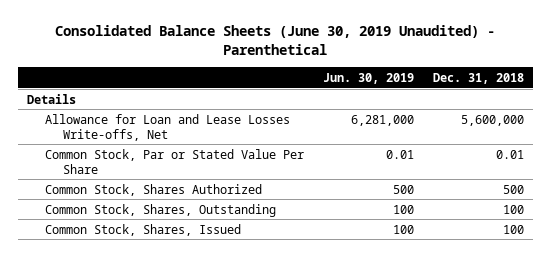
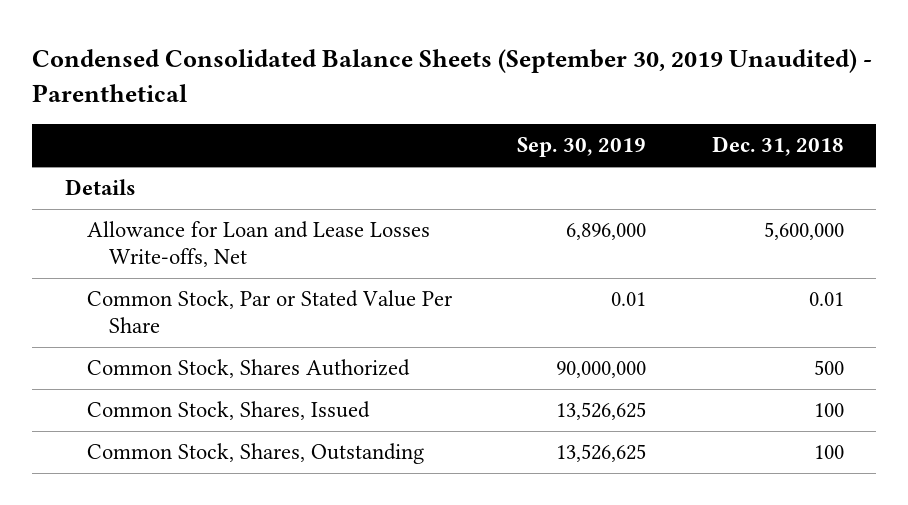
- Consolidated Balance Sheets (June 30, 2019 Unaudited) - Parenthetical
+ Condensed Consolidated Balance Sheets (September 30, 2019 Unaudited) - Parenthetical
- | Jun. 30, 2019 | Dec. 31, 2018
+ | Sep. 30, 2019 | Dec. 31, 2018
moved down: Common Stock, Shares, Outstanding | 13,526,625 | 100

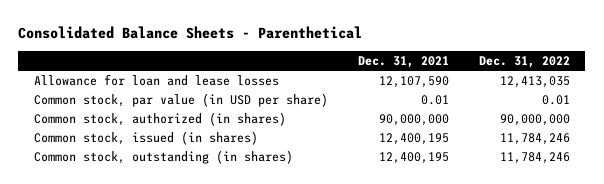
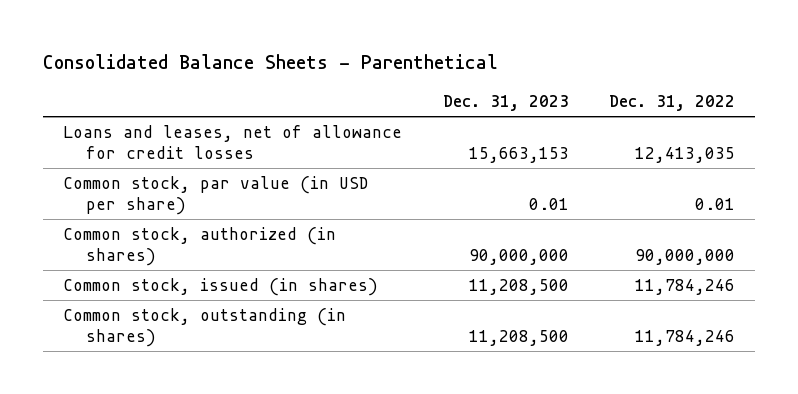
- | Dec. 31, 2021 | Dec. 31, 2022
+ | Dec. 31, 2023 | Dec. 31, 2022
- Allowance for loan and lease losses | 12,107,590 | 12,413,035
+ Loans and leases, net of allowance for credit losses | 15,663,153 | 12,413,035

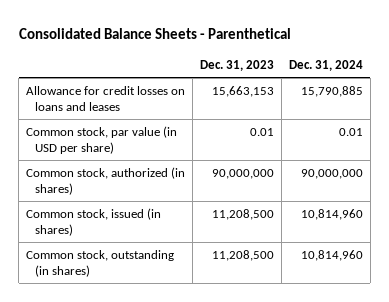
- | Dec. 31, 2023 | Dec. 31, 2022
+ | Dec. 31, 2023 | Dec. 31, 2024
- Loans and leases, net of allowance for credit losses | 15,663,153 | 12,413,035
+ Allowance for credit losses on loans and leases | 15,663,153 | 15,790,885

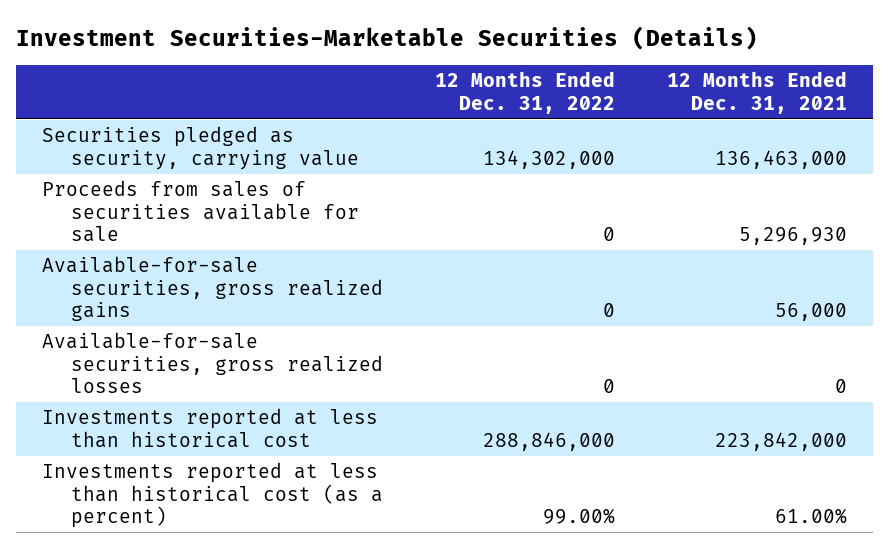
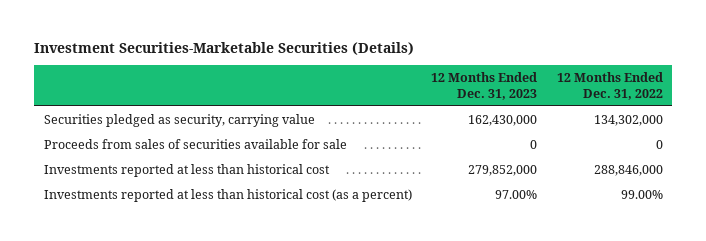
- | 12 Months Ended Dec. 31, 2022 | 12 Months Ended Dec. 31, 2021
+ | 12 Months Ended Dec. 31, 2023 | 12 Months Ended Dec. 31, 2022
- Available-for-sale securities, gross realized gains | 0 | 56,000
- Available-for-sale securities, gross realized losses | 0 | 0

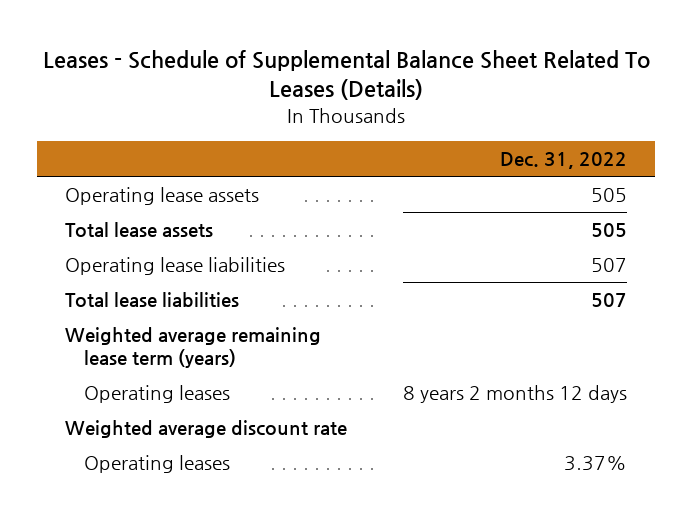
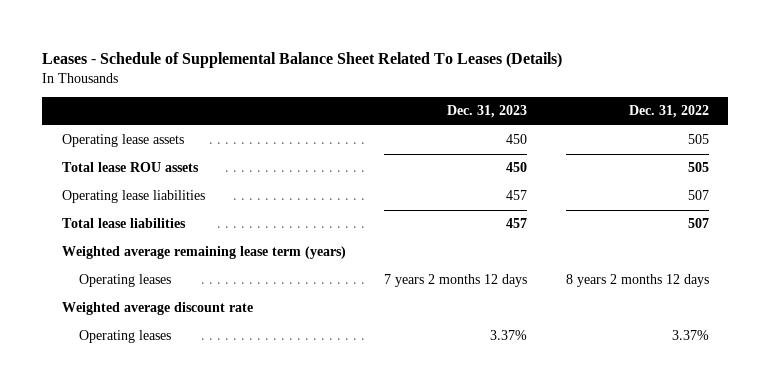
- | Dec. 31, 2022
+ | Dec. 31, 2023 | Dec. 31, 2022
- Total lease assets | 505
+ Total lease ROU assets | 450 | 505

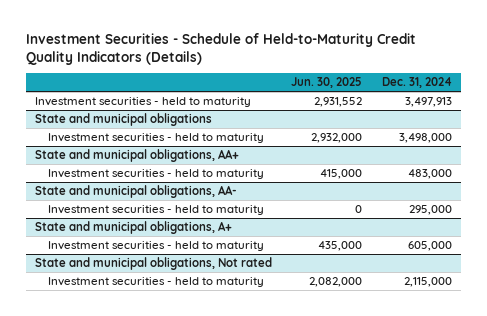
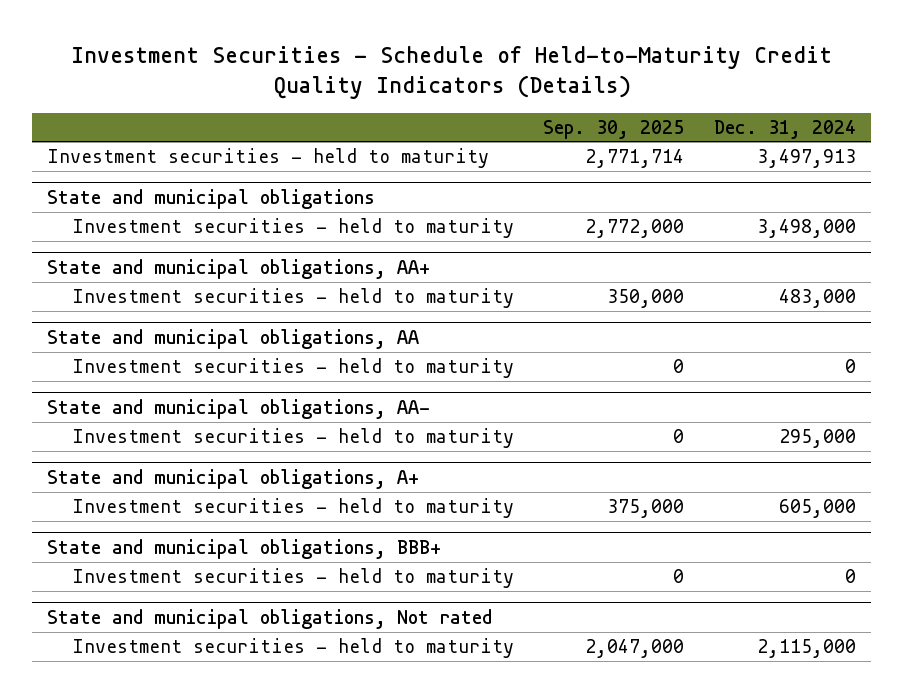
- | Jun. 30, 2025 | Dec. 31, 2024
+ | Sep. 30, 2025 | Dec. 31, 2024
+ State and municipal obligations, AA
+ Investment securities - held to maturity | 0 | 0
+ State and municipal obligations, BBB+
+ Investment securities - held to maturity | 0 | 0

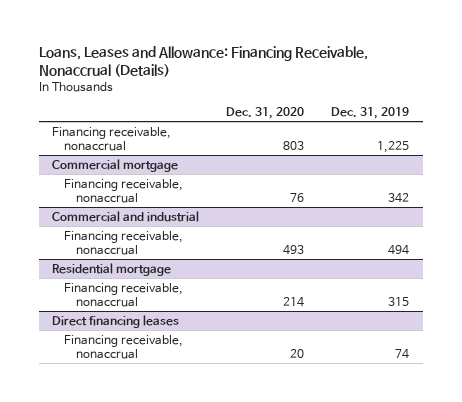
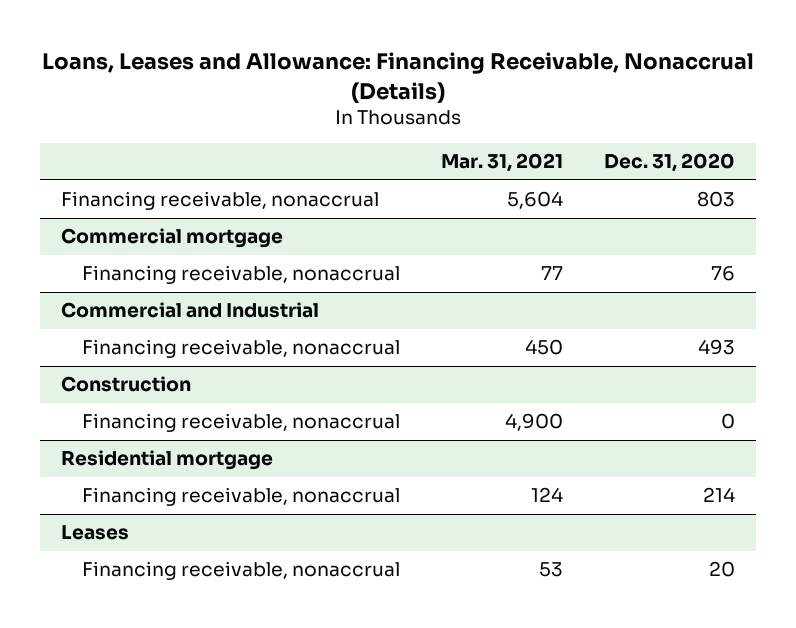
- | Dec. 31, 2020 | Dec. 31, 2019
+ | Mar. 31, 2021 | Dec. 31, 2020
- Commercial and industrial
+ Commercial and Industrial
+ Construction
+ Financing receivable, nonaccrual | 4,900 | 0
- Direct financing leases
+ Leases

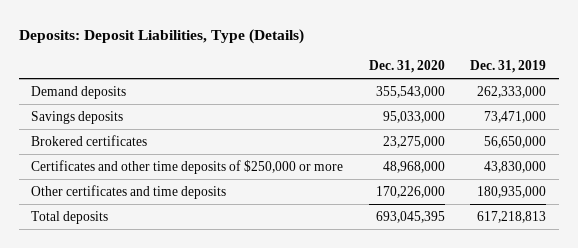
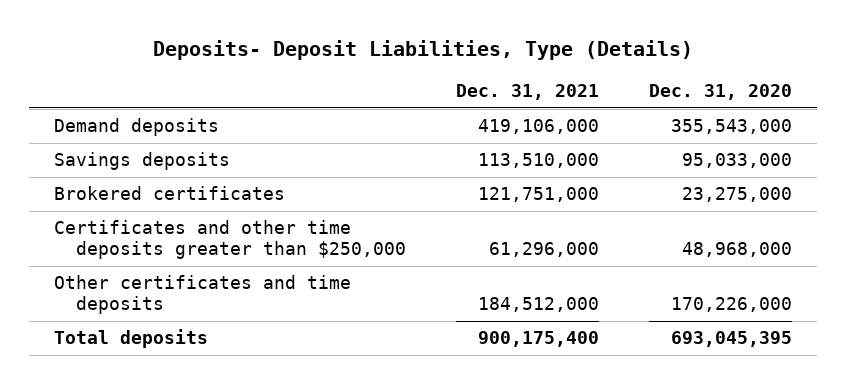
- Deposits: Deposit Liabilities, Type (Details)
+ Deposits- Deposit Liabilities, Type (Details)
- | Dec. 31, 2020 | Dec. 31, 2019
+ | Dec. 31, 2021 | Dec. 31, 2020
- Certificates and other time deposits of $250,000 or more | 48,968,000 | 43,830,000
+ Certificates and other time deposits greater than $250,000 | 61,296,000 | 48,968,000

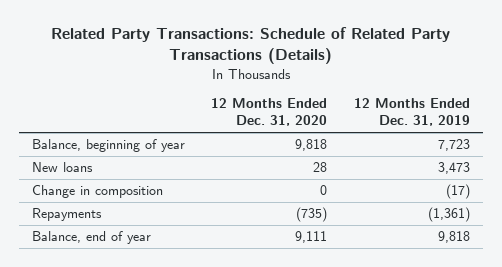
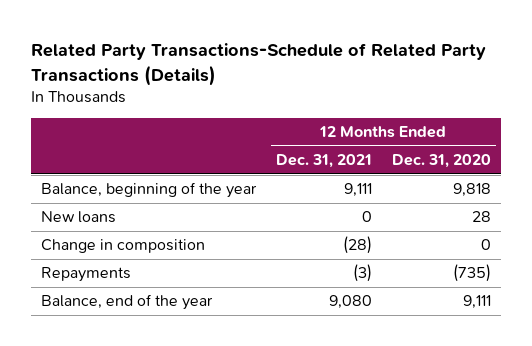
- Related Party Transactions: Schedule of Related Party Transactions (Details)
+ Related Party Transactions-Schedule of Related Party Transactions (Details)
- | 12 Months Ended Dec. 31, 2020 | 12 Months Ended Dec. 31, 2019
+ | 12 Months Ended Dec. 31, 2021 | 12 Months Ended Dec. 31, 2020
- Balance, beginning of year | 9,818 | 7,723
+ Balance, beginning of the year | 9,111 | 9,818
- Balance, end of year | 9,111 | 9,818
+ Balance, end of the year | 9,080 | 9,111

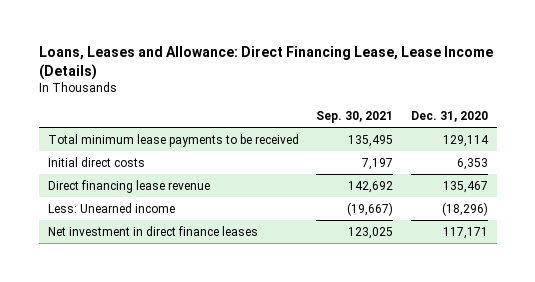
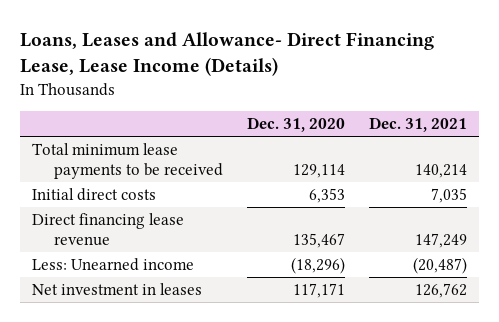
- Loans, Leases and Allowance: Direct Financing Lease, Lease Income (Details)
+ Loans, Leases and Allowance- Direct Financing Lease, Lease Income (Details)
- | Sep. 30, 2021 | Dec. 31, 2020
+ | Dec. 31, 2020 | Dec. 31, 2021
- Net investment in direct finance leases | 123,025 | 117,171
+ Net investment in leases | 117,171 | 126,762

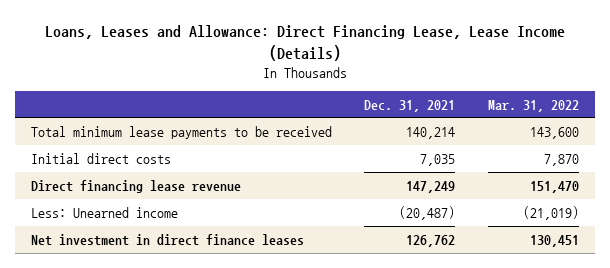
- Loans, Leases and Allowance- Direct Financing Lease, Lease Income (Details)
+ Loans, Leases and Allowance: Direct Financing Lease, Lease Income (Details)
- | Dec. 31, 2020 | Dec. 31, 2021
+ | Dec. 31, 2021 | Mar. 31, 2022
- Net investment in leases | 117,171 | 126,762
+ Net investment in direct finance leases | 126,762 | 130,451

